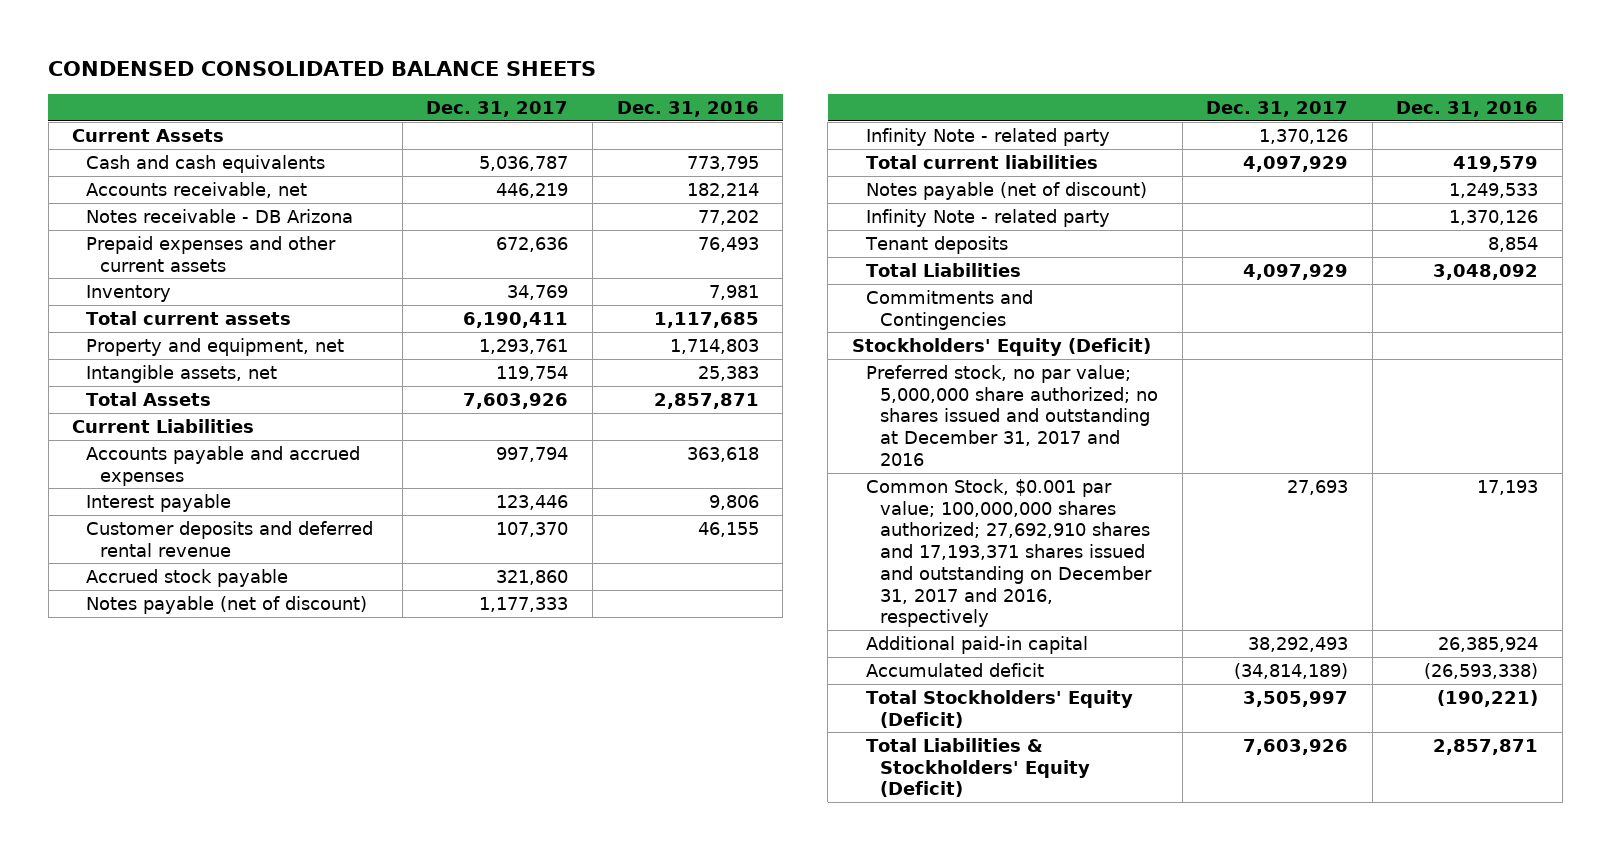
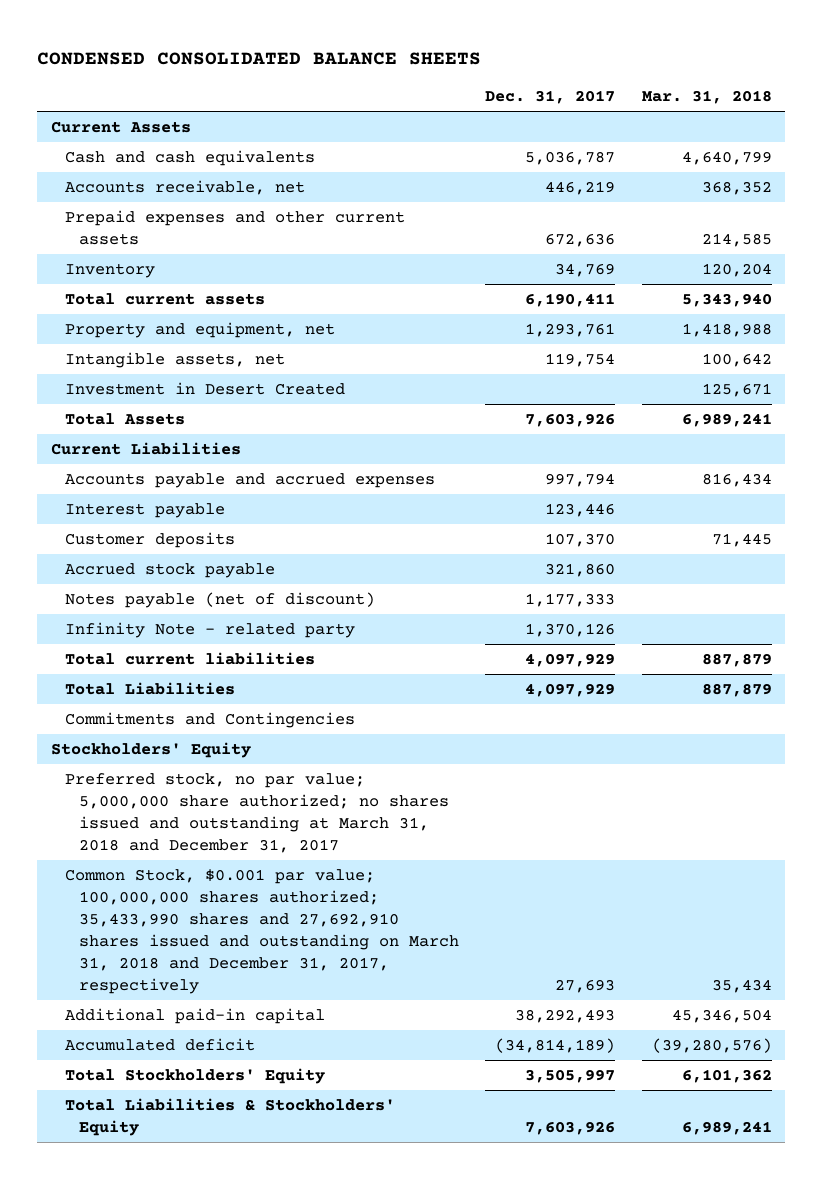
- | Dec. 31, 2017 | Dec. 31, 2016
+ | Dec. 31, 2017 | Mar. 31, 2018
- Notes receivable - DB Arizona | | 77,202
+ Investment in Desert Created | | 125,671
- Customer deposits and deferred rental revenue | 107,370 | 46,155
+ Customer deposits | 107,370 | 71,445
- Notes payable (net of discount) | | 1,249,533
- Infinity Note - related party | | 1,370,126
- Tenant deposits | | 8,854
- Stockholders' Equity (Deficit)
- Preferred stock, no par value; 5,000,000 share authorized; no shares issued and outstanding at December 31, 2017 and 2016
- Common Stock, $0.001 par value; 100,000,000 shares authorized; 27,692,910 shares and 17,193,371 shares issued and outstanding on December 31, 2017 and 2016, respectively | 27,693 | 17,193
+ Stockholders' Equity
+ Preferred stock, no par value; 5,000,000 share authorized; no shares issued and outstanding at March 31, 2018 and December 31, 2017
+ Common Stock, $0.001 par value; 100,000,000 shares authorized; 35,433,990 shares and 27,692,910 shares issued and outstanding on March 31, 2018 and December 31, 2017, respectively | 27,693 | 35,434
- Total Stockholders' Equity (Deficit) | 3,505,997 | (190,221)
- Total Liabilities & Stockholders' Equity (Deficit) | 7,603,926 | 2,857,871
+ Total Stockholders' Equity | 3,505,997 | 6,101,362
+ Total Liabilities & Stockholders' Equity | 7,603,926 | 6,989,241

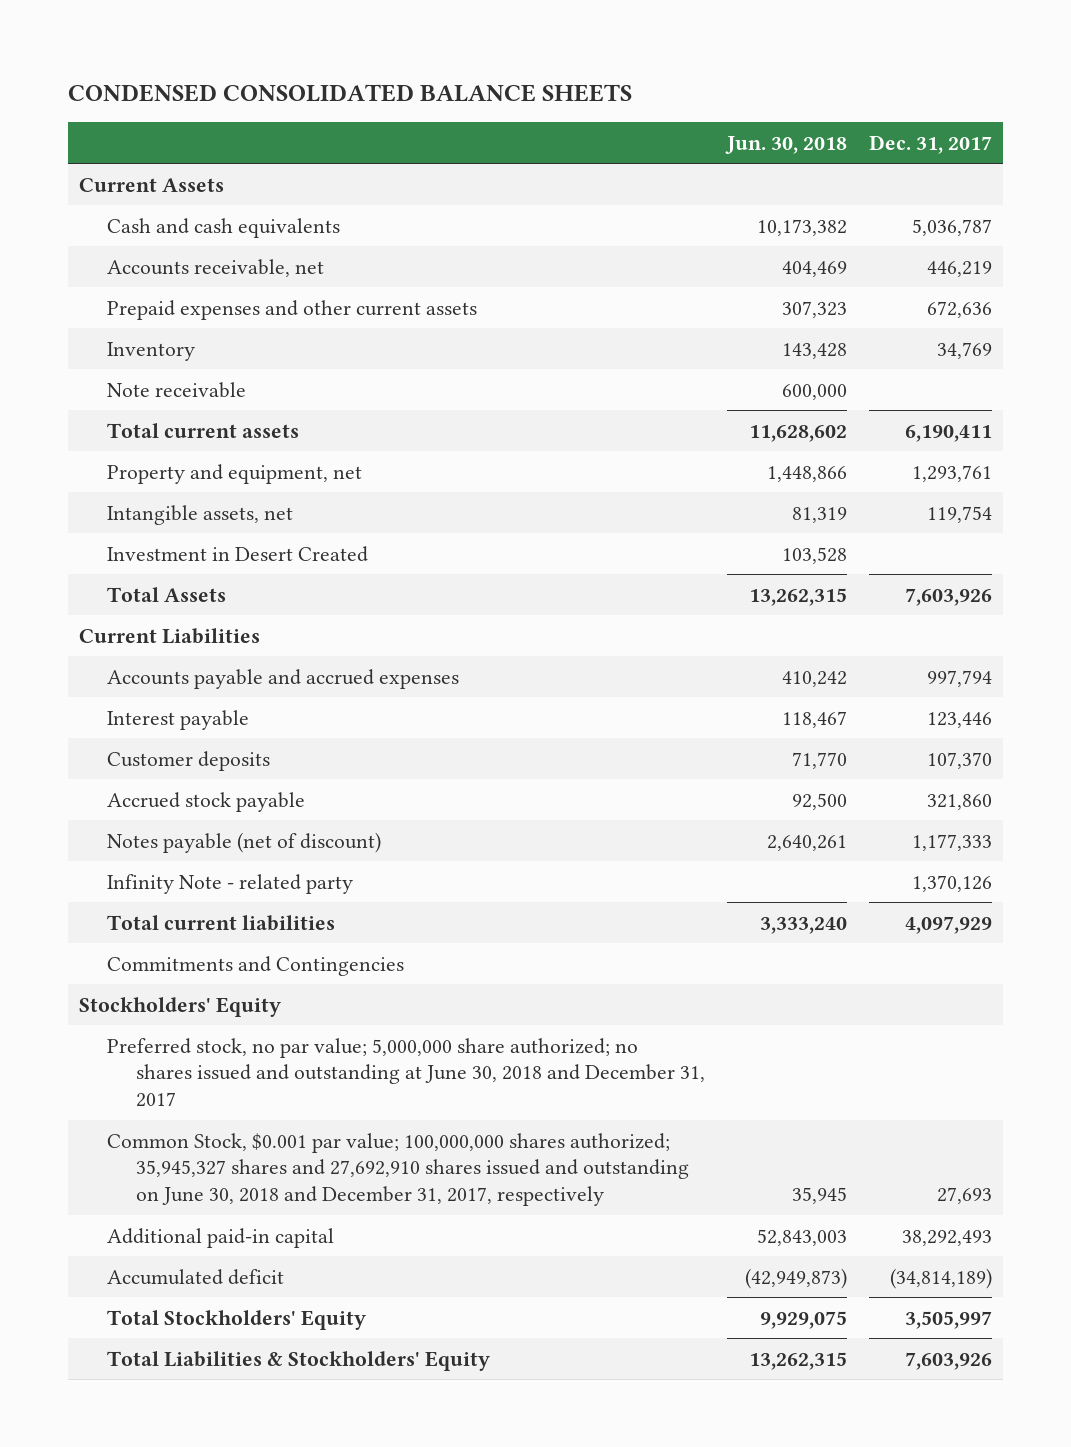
- | Dec. 31, 2017 | Mar. 31, 2018
+ | Jun. 30, 2018 | Dec. 31, 2017
+ Note receivable | 600,000 |
- Total Liabilities | 4,097,929 | 887,879
- Preferred stock, no par value; 5,000,000 share authorized; no shares issued and outstanding at March 31, 2018 and December 31, 2017
- Common Stock, $0.001 par value; 100,000,000 shares authorized; 35,433,990 shares and 27,692,910 shares issued and outstanding on March 31, 2018 and December 31, 2017, respectively | 27,693 | 35,434
+ Preferred stock, no par value; 5,000,000 share authorized; no shares issued and outstanding at June 30, 2018 and December 31, 2017
+ Common Stock, $0.001 par value; 100,000,000 shares authorized; 35,945,327 shares and 27,692,910 shares issued and outstanding on June 30, 2018 and December 31, 2017, respectively | 35,945 | 27,693

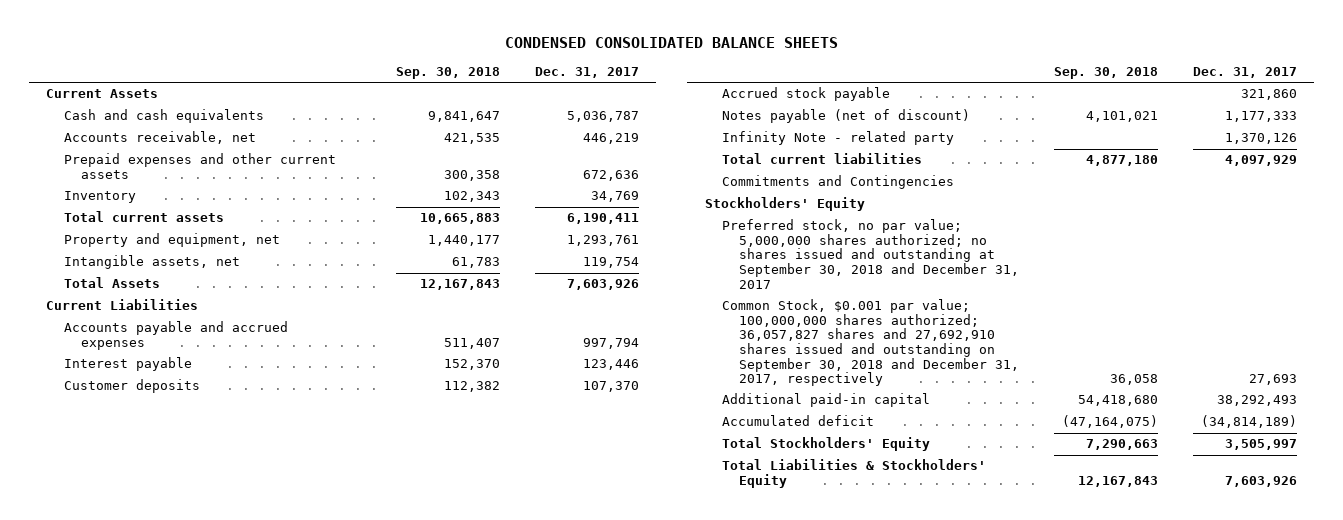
- | Jun. 30, 2018 | Dec. 31, 2017
+ | Sep. 30, 2018 | Dec. 31, 2017
- Note receivable | 600,000 |
- Investment in Desert Created | 103,528 |
- Preferred stock, no par value; 5,000,000 share authorized; no shares issued and outstanding at June 30, 2018 and December 31, 2017
- Common Stock, $0.001 par value; 100,000,000 shares authorized; 35,945,327 shares and 27,692,910 shares issued and outstanding on June 30, 2018 and December 31, 2017, respectively | 35,945 | 27,693
+ Preferred stock, no par value; 5,000,000 shares authorized; no shares issued and outstanding at September 30, 2018 and December 31, 2017
+ Common Stock, $0.001 par value; 100,000,000 shares authorized; 36,057,827 shares and 27,692,910 shares issued and outstanding on September 30, 2018 and December 31, 2017, respectively | 36,058 | 27,693

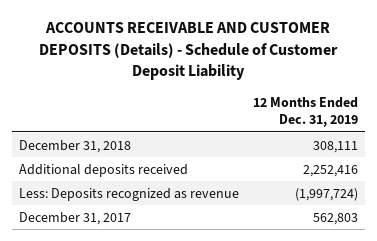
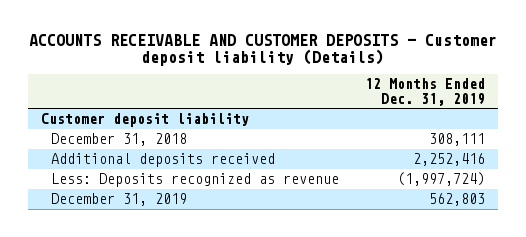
- ACCOUNTS RECEIVABLE AND CUSTOMER DEPOSITS (Details) - Schedule of Customer Deposit Liability
+ ACCOUNTS RECEIVABLE AND CUSTOMER DEPOSITS - Customer deposit liability (Details)
+ Customer deposit liability
- December 31, 2017 | 562,803
+ December 31, 2019 | 562,803

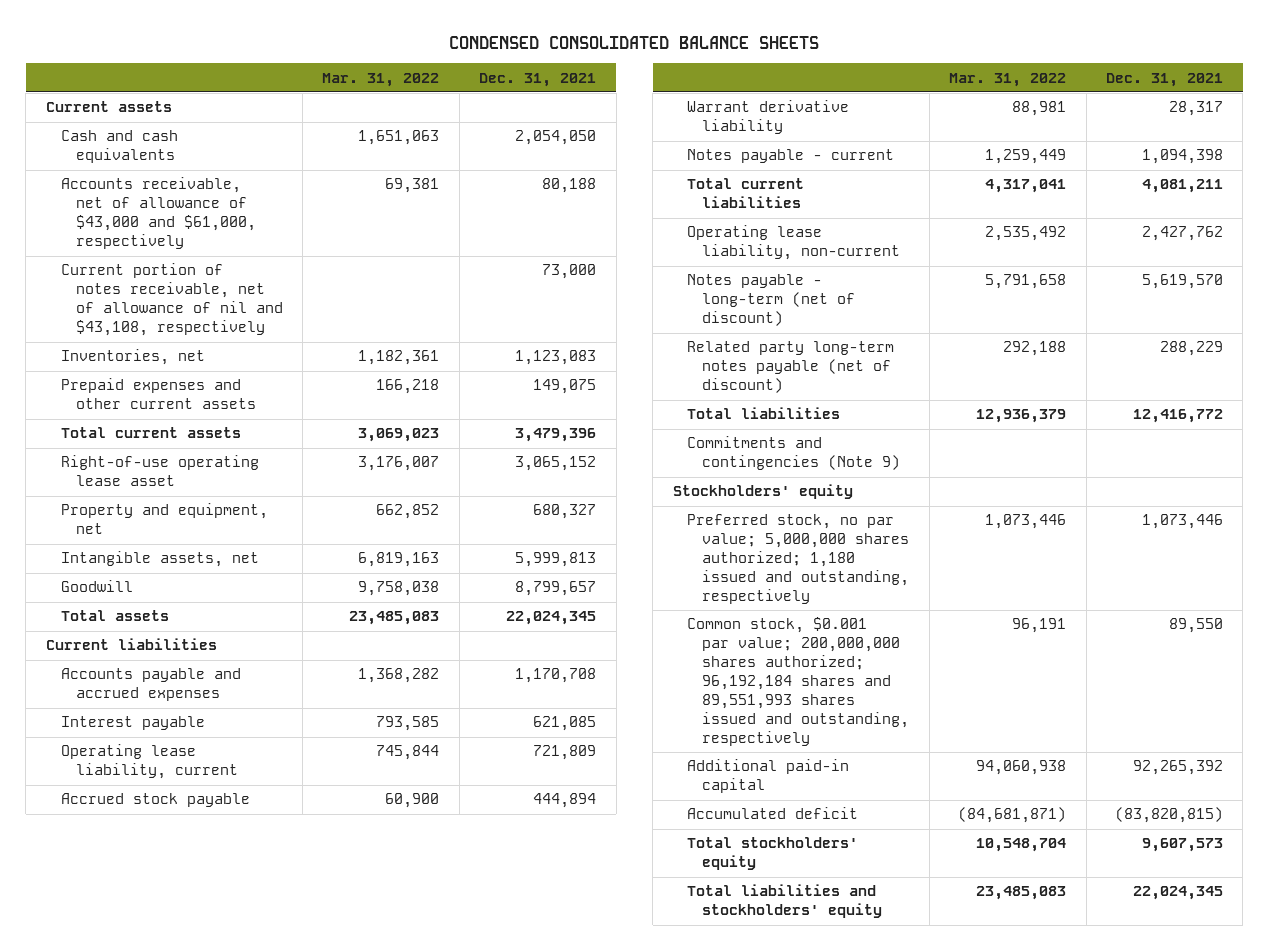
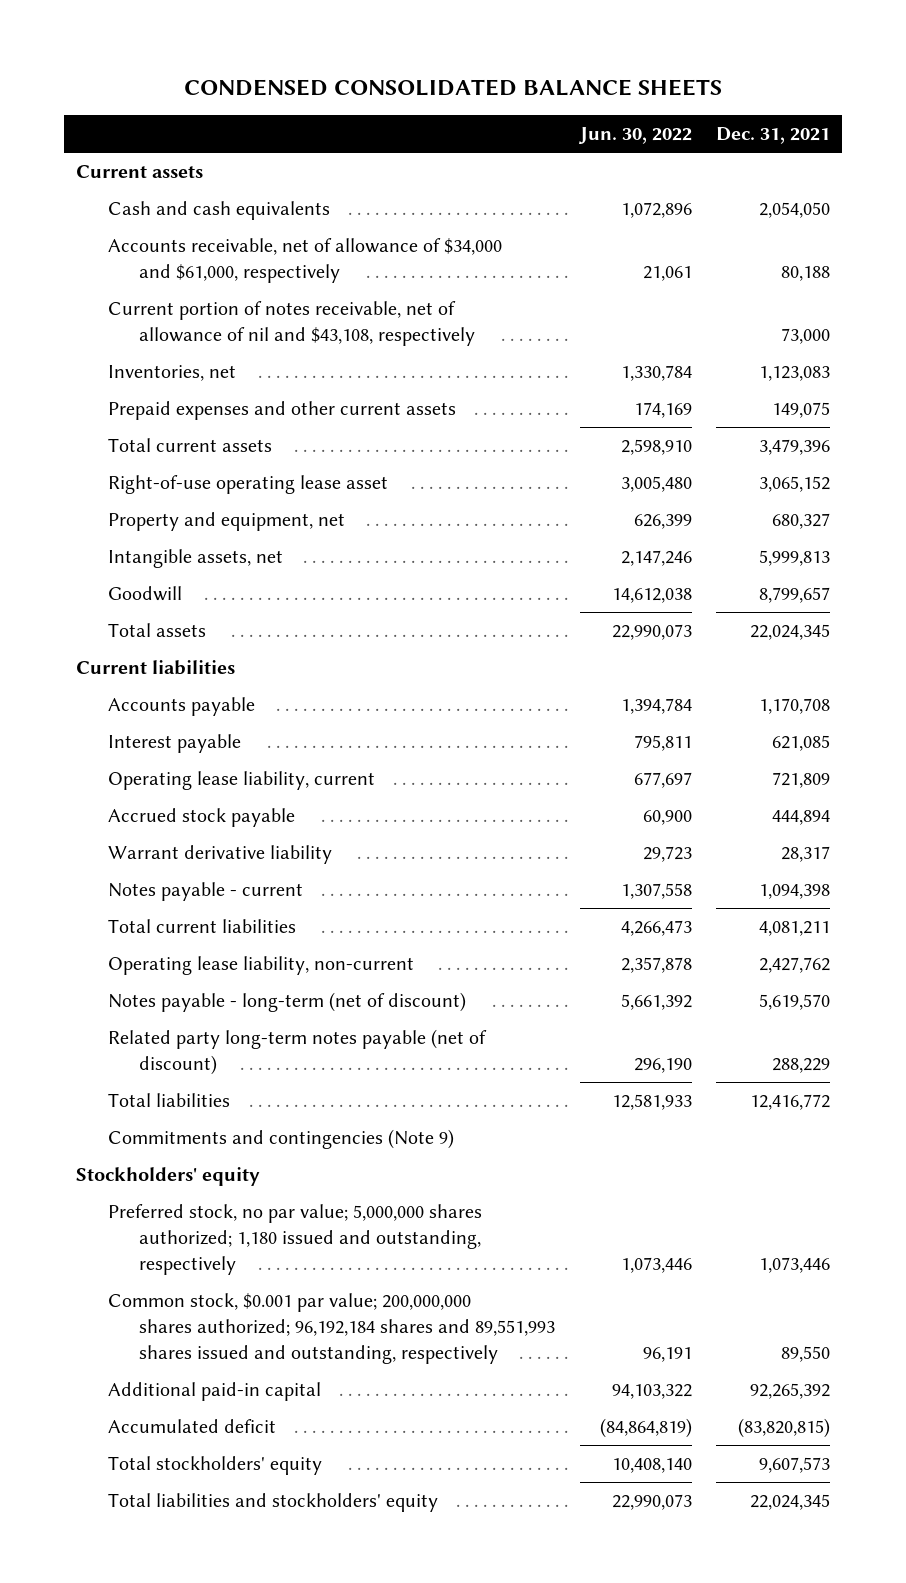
- | Mar. 31, 2022 | Dec. 31, 2021
+ | Jun. 30, 2022 | Dec. 31, 2021
- Accounts receivable, net of allowance of $43,000 and $61,000, respectively | 69,381 | 80,188
+ Accounts receivable, net of allowance of $34,000 and $61,000, respectively | 21,061 | 80,188
- Accounts payable and accrued expenses | 1,368,282 | 1,170,708
+ Accounts payable | 1,394,784 | 1,170,708

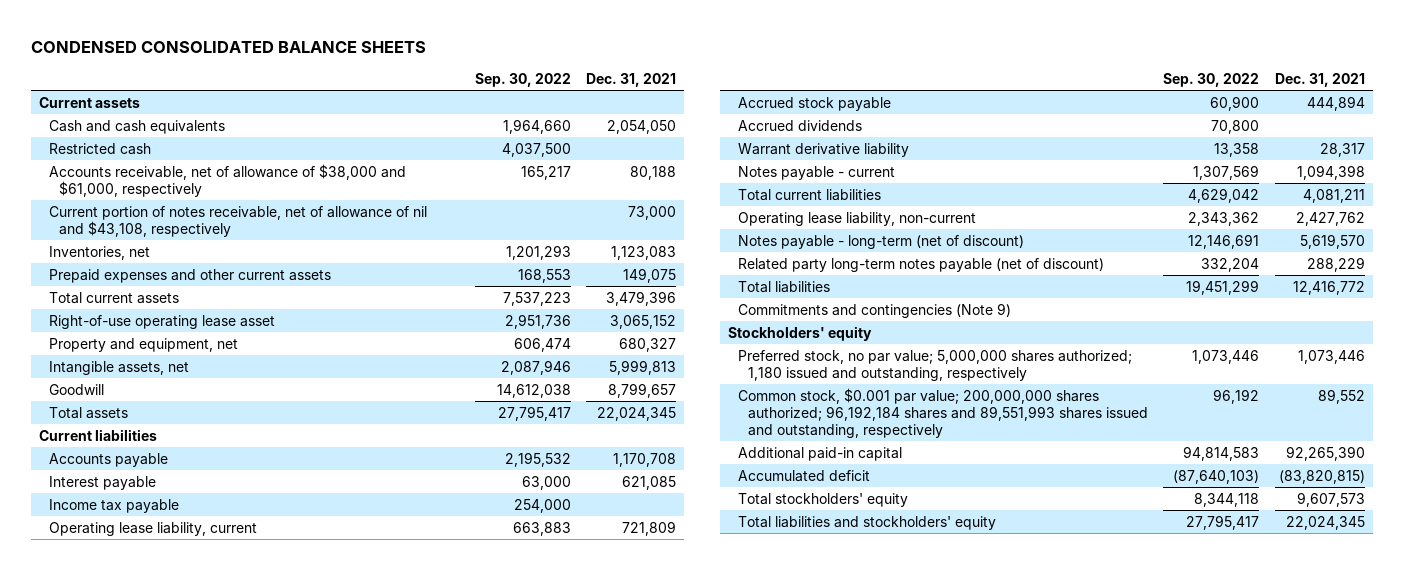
- | Jun. 30, 2022 | Dec. 31, 2021
+ | Sep. 30, 2022 | Dec. 31, 2021
- Accounts receivable, net of allowance of $34,000 and $61,000, respectively | 21,061 | 80,188
+ Restricted cash | 4,037,500 |
+ Accounts receivable, net of allowance of $38,000 and $61,000, respectively | 165,217 | 80,188
+ Income tax payable | 254,000 |
+ Accrued dividends | 70,800 |
- Common stock, $0.001 par value; 200,000,000 shares authorized; 96,192,184 shares and 89,551,993 shares issued and outstanding, respectively | 96,191 | 89,550
- Additional paid-in capital | 94,103,322 | 92,265,392
+ Common stock, $0.001 par value; 200,000,000 shares authorized; 96,192,184 shares and 89,551,993 shares issued and outstanding, respectively | 96,192 | 89,552
+ Additional paid-in capital | 94,814,583 | 92,265,390

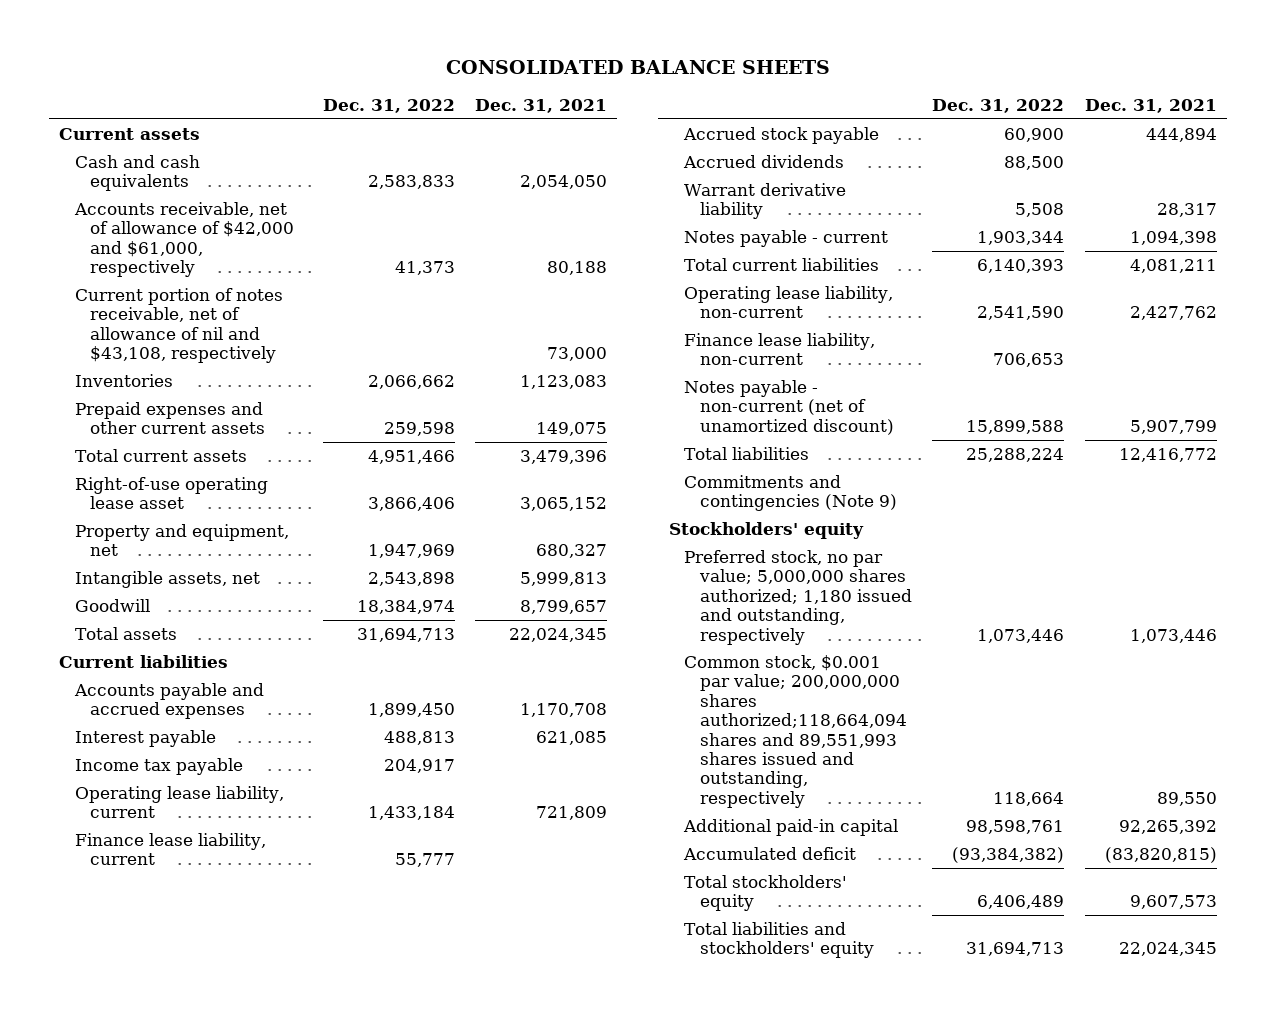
- CONDENSED CONSOLIDATED BALANCE SHEETS
+ CONSOLIDATED BALANCE SHEETS
- | Sep. 30, 2022 | Dec. 31, 2021
+ | Dec. 31, 2022 | Dec. 31, 2021
- Restricted cash | 4,037,500 |
- Accounts receivable, net of allowance of $38,000 and $61,000, respectively | 165,217 | 80,188
+ Accounts receivable, net of allowance of $42,000 and $61,000, respectively | 41,373 | 80,188
- Inventories, net | 1,201,293 | 1,123,083
+ Inventories | 2,066,662 | 1,123,083
- Accounts payable | 2,195,532 | 1,170,708
+ Accounts payable and accrued expenses | 1,899,450 | 1,170,708
+ Finance lease liability, current | 55,777 |
- Notes payable - long-term (net of discount) | 12,146,691 | 5,619,570
- Related party long-term notes payable (net of discount) | 332,204 | 288,229
+ Finance lease liability, non-current | 706,653 |
+ Notes payable - non-current (net of unamortized discount) | 15,899,588 | 5,907,799
- Common stock, $0.001 par value; 200,000,000 shares authorized; 96,192,184 shares and 89,551,993 shares issued and outstanding, respectively | 96,192 | 89,552
- Additional paid-in capital | 94,814,583 | 92,265,390
+ Common stock, $0.001 par value; 200,000,000 shares authorized;118,664,094 shares and 89,551,993 shares issued and outstanding, respectively | 118,664 | 89,550
+ Additional paid-in capital | 98,598,761 | 92,265,392

